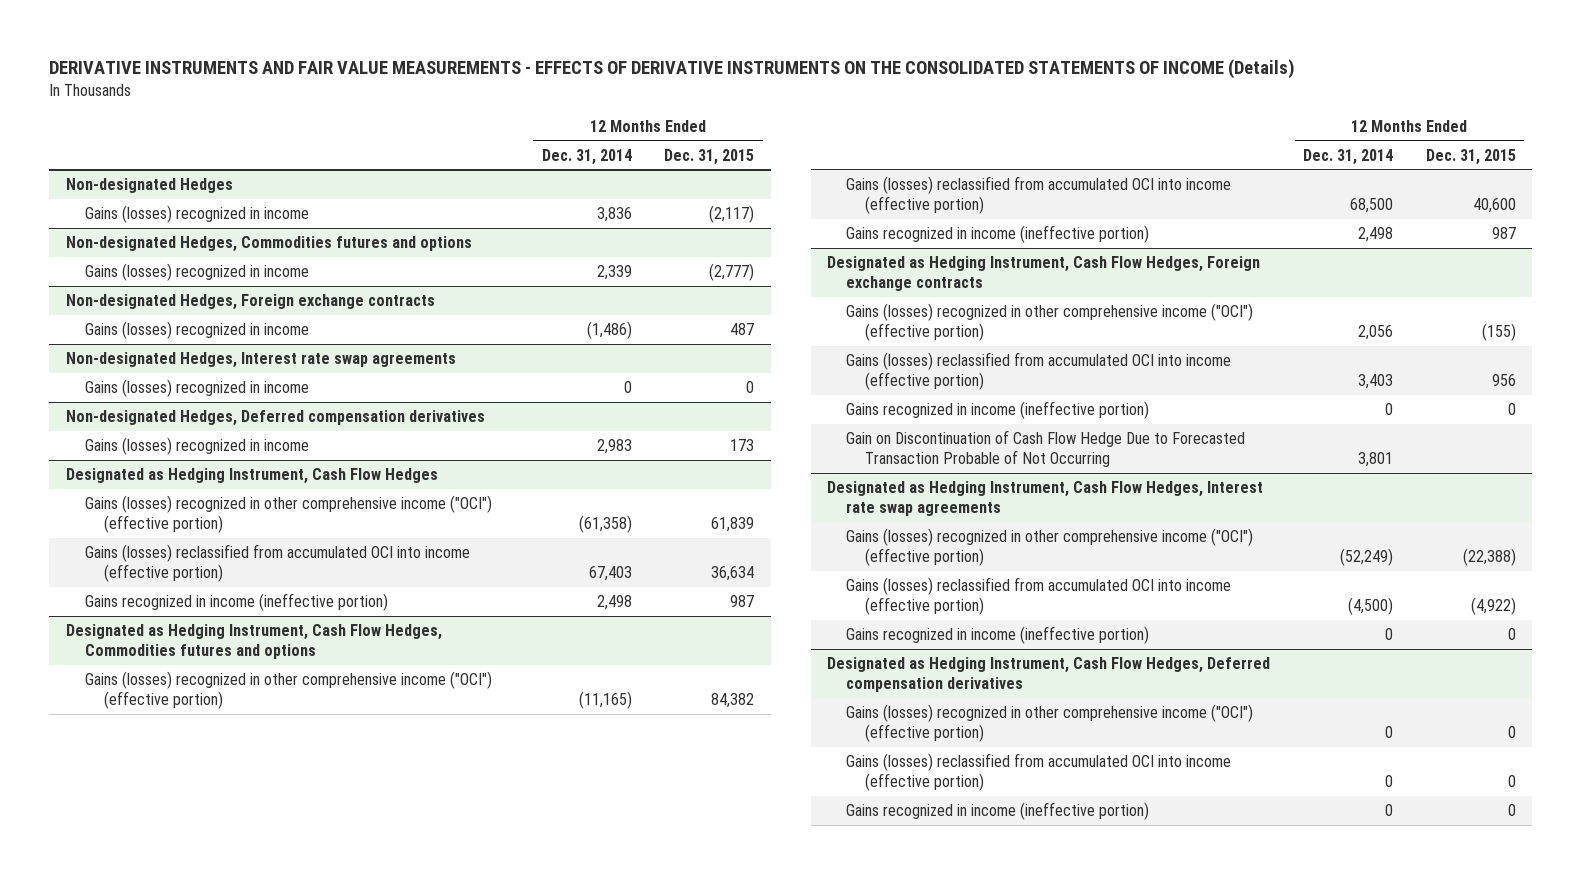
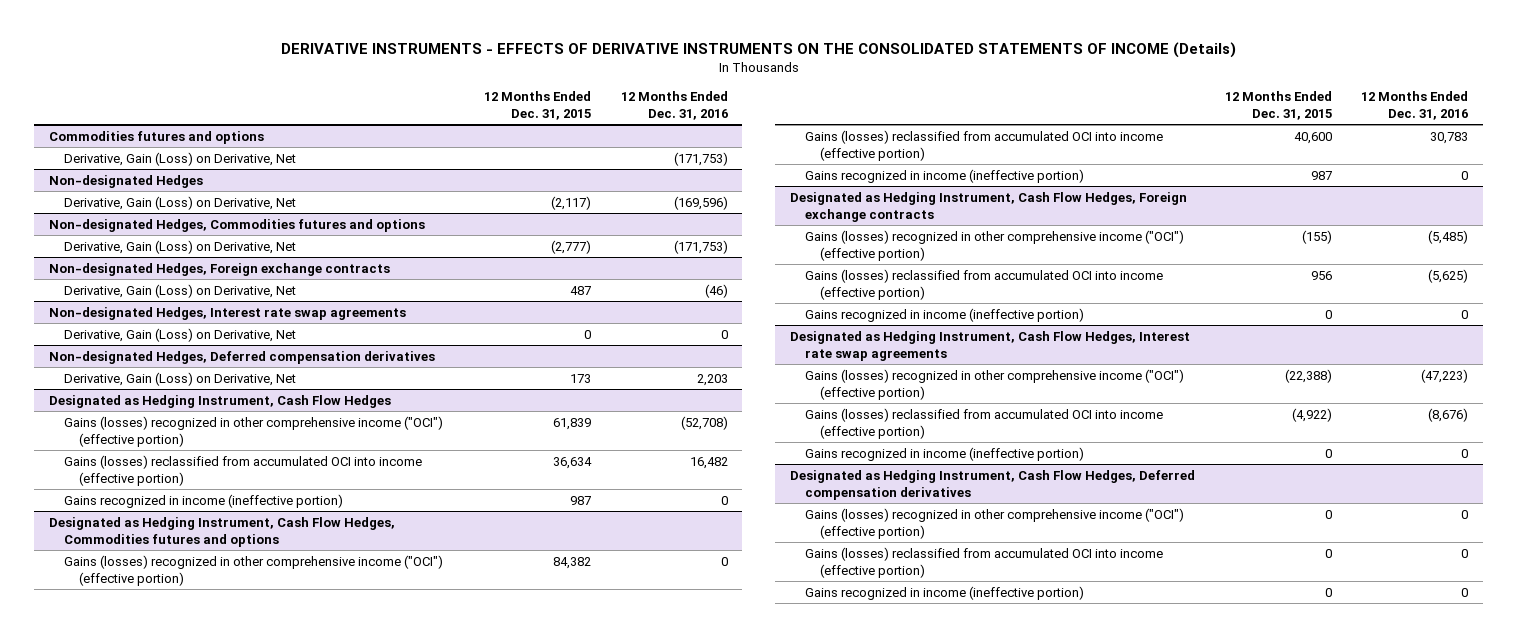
- DERIVATIVE INSTRUMENTS AND FAIR VALUE MEASUREMENTS - EFFECTS OF DERIVATIVE INSTRUMENTS ON THE CONSOLIDATED STATEMENTS OF INCOME (Details)
+ DERIVATIVE INSTRUMENTS - EFFECTS OF DERIVATIVE INSTRUMENTS ON THE CONSOLIDATED STATEMENTS OF INCOME (Details)
- | 12 Months Ended Dec. 31, 2014 | 12 Months Ended Dec. 31, 2015
+ | 12 Months Ended Dec. 31, 2015 | 12 Months Ended Dec. 31, 2016
+ Commodities futures and options
+ Derivative, Gain (Loss) on Derivative, Net | | (171,753)
@ Non-designated Hedges
- Gains (losses) recognized in income | 3,836 | (2,117)
+ Derivative, Gain (Loss) on Derivative, Net | (2,117) | (169,596)
@ Non-designated Hedges, Commodities futures and options
- Gains (losses) recognized in income | 2,339 | (2,777)
+ Derivative, Gain (Loss) on Derivative, Net | (2,777) | (171,753)
@ Non-designated Hedges, Foreign exchange contracts
- Gains (losses) recognized in income | (1,486) | 487
+ Derivative, Gain (Loss) on Derivative, Net | 487 | (46)
@ Non-designated Hedges, Interest rate swap agreements
- Gains (losses) recognized in income | 0 | 0
+ Derivative, Gain (Loss) on Derivative, Net | 0 | 0
@ Non-designated Hedges, Deferred compensation derivatives
- Gains (losses) recognized in income | 2,983 | 173
+ Derivative, Gain (Loss) on Derivative, Net | 173 | 2,203
@ Designated as Hedging Instrument, Cash Flow Hedges, Foreign exchange contracts
- Gain on Discontinuation of Cash Flow Hedge Due to Forecasted Transaction Probable of Not Occurring | 3,801 |

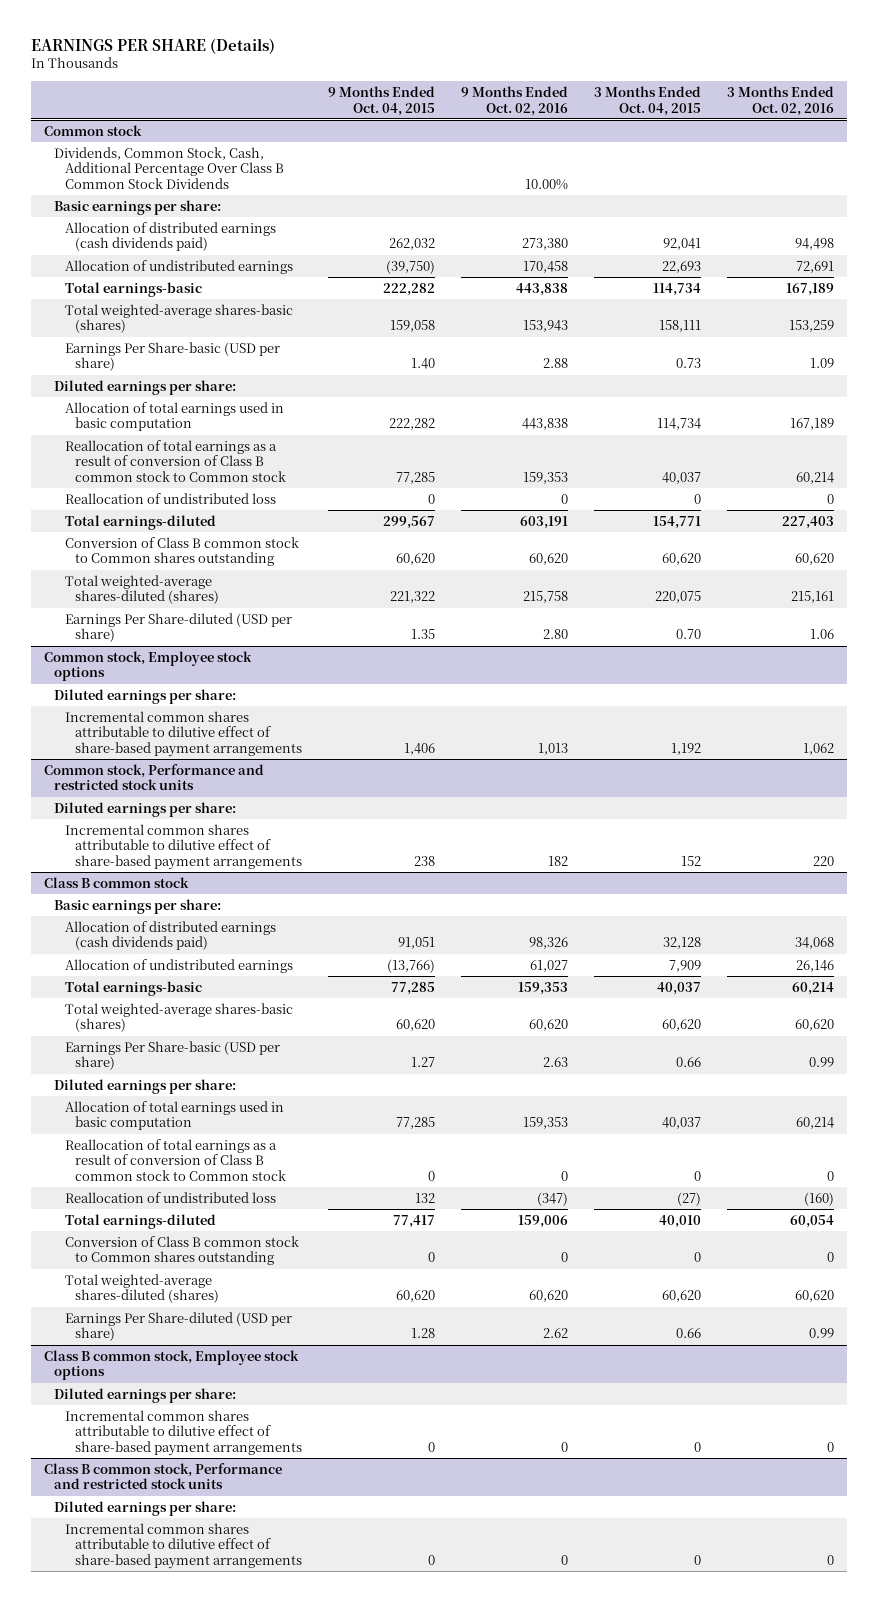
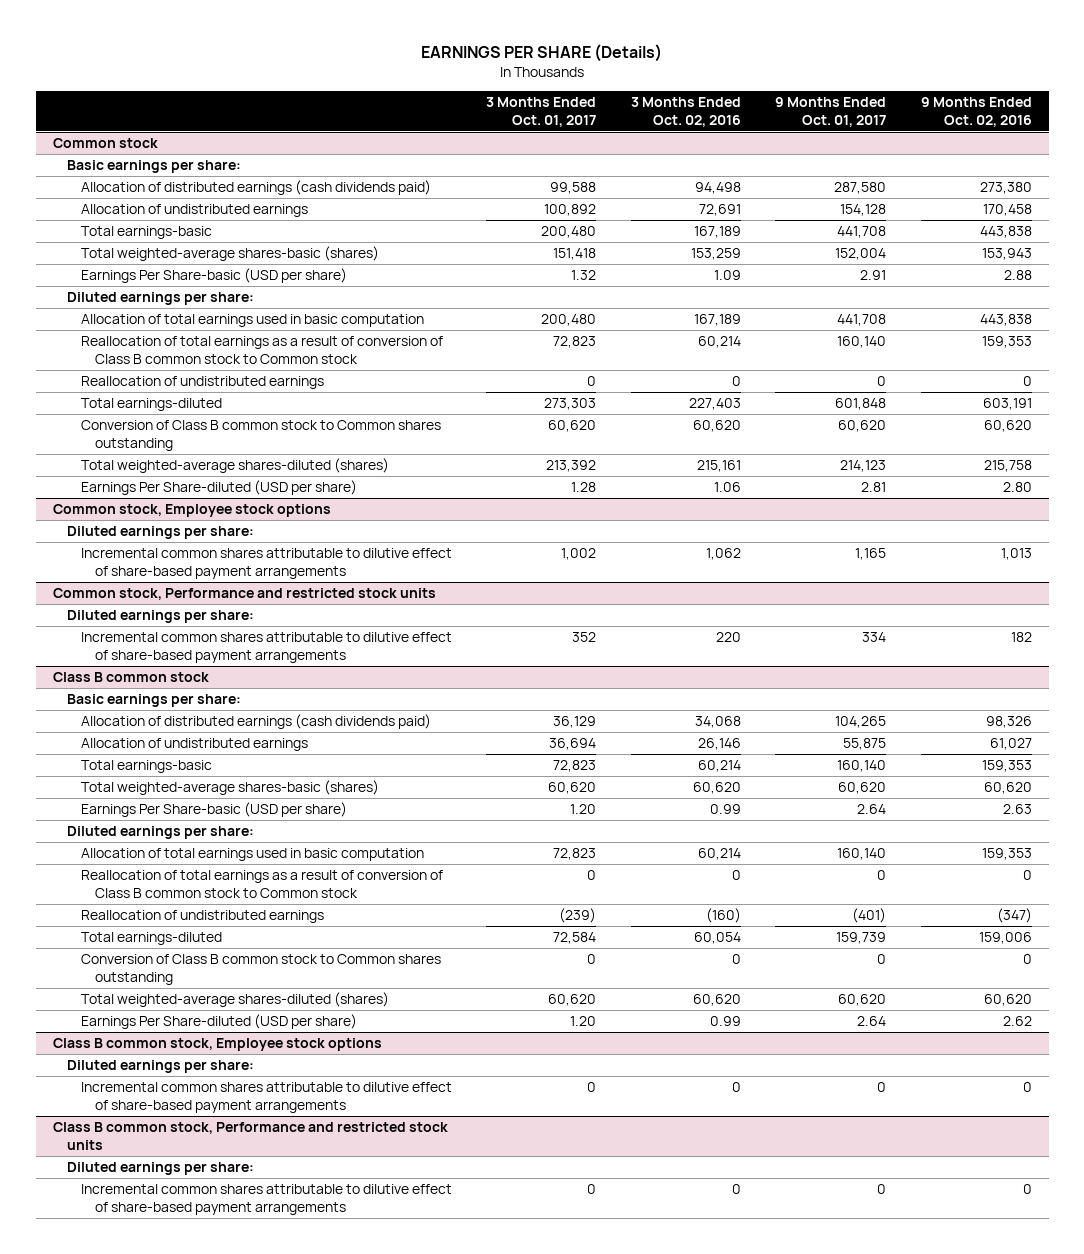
- | 9 Months Ended Oct. 04, 2015 | 9 Months Ended Oct. 02, 2016 | 3 Months Ended Oct. 04, 2015 | 3 Months Ended Oct. 02, 2016
+ | 3 Months Ended Oct. 01, 2017 | 3 Months Ended Oct. 02, 2016 | 9 Months Ended Oct. 01, 2017 | 9 Months Ended Oct. 02, 2016
@ Common stock
- Dividends, Common Stock, Cash, Additional Percentage Over Class B Common Stock Dividends | | 10.00% | |
- Reallocation of undistributed loss | 0 | 0 | 0 | 0
+ Reallocation of undistributed earnings | 0 | 0 | 0 | 0
@ Class B common stock
- Reallocation of undistributed loss | 132 | (347) | (27) | (160)
+ Reallocation of undistributed earnings | (239) | (160) | (401) | (347)

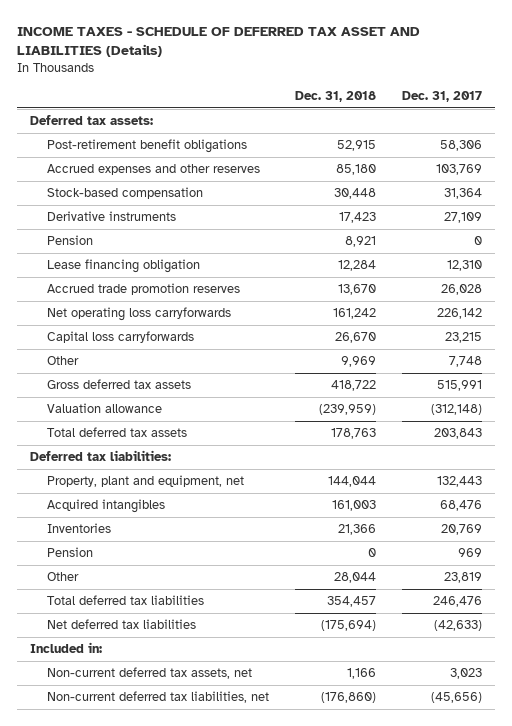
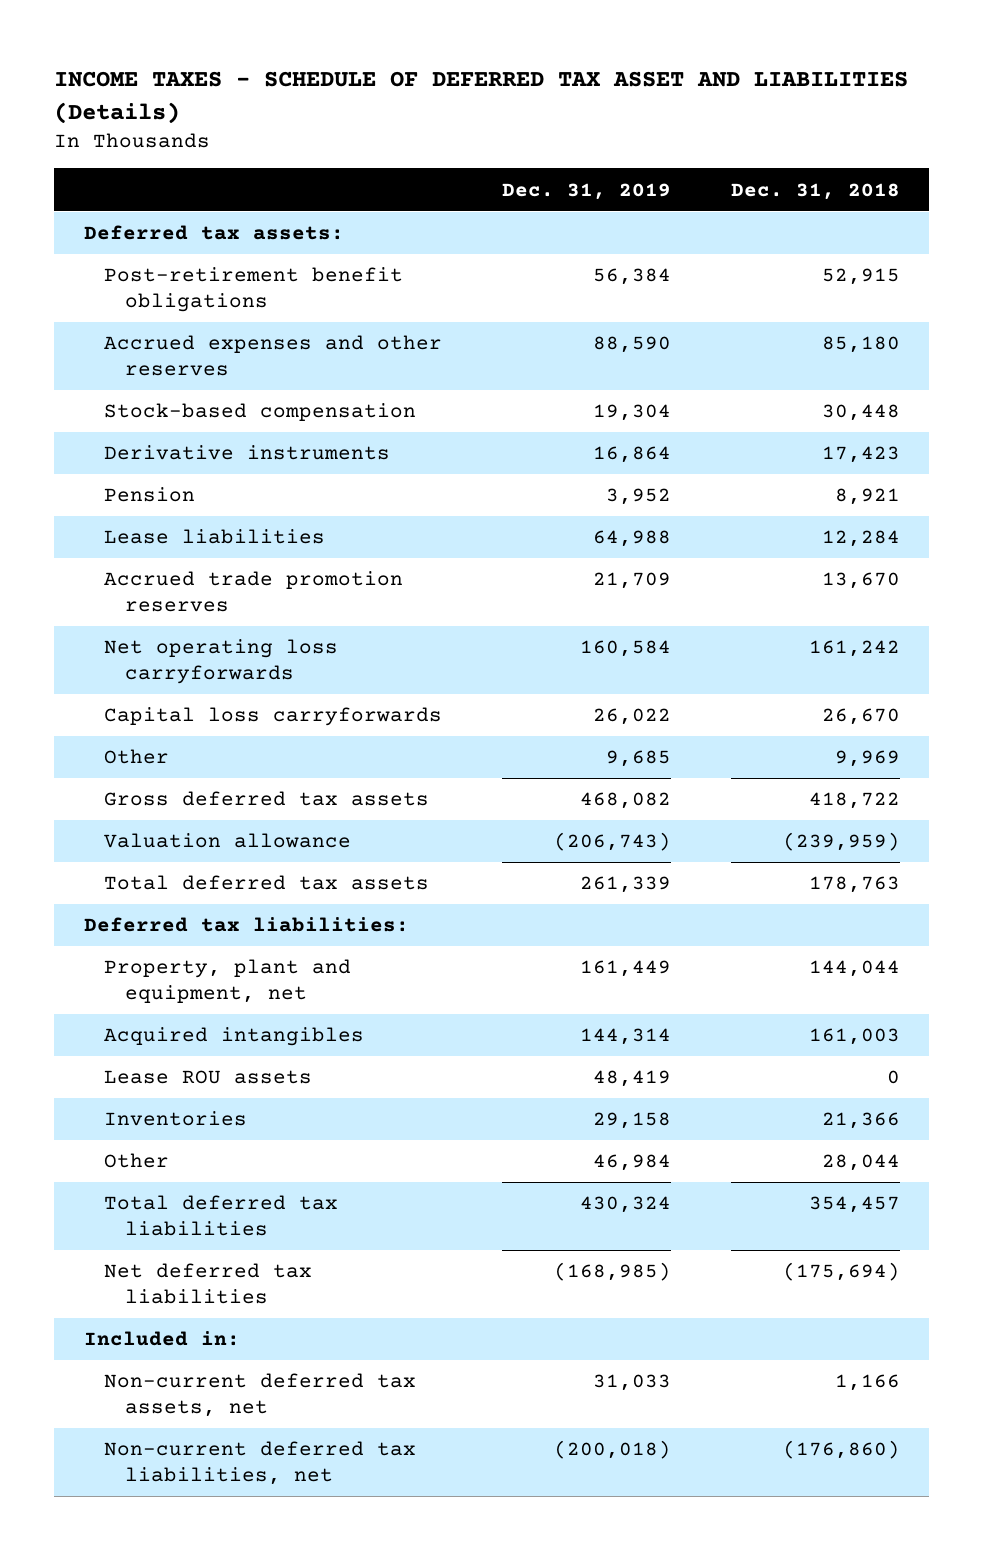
- | Dec. 31, 2018 | Dec. 31, 2017
+ | Dec. 31, 2019 | Dec. 31, 2018
- Lease financing obligation | 12,284 | 12,310
+ Lease liabilities | 64,988 | 12,284
+ Lease ROU assets | 48,419 | 0
- Pension | 0 | 969

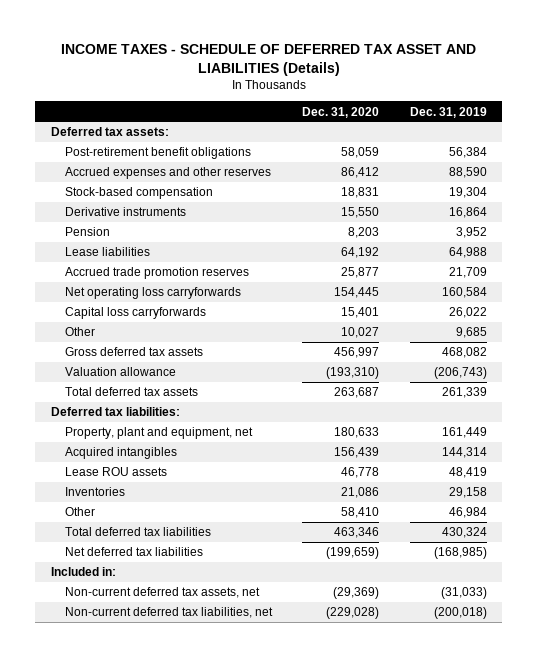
- | Dec. 31, 2019 | Dec. 31, 2018
+ | Dec. 31, 2020 | Dec. 31, 2019
- Non-current deferred tax assets, net | 31,033 | 1,166
+ Non-current deferred tax assets, net | (29,369) | (31,033)

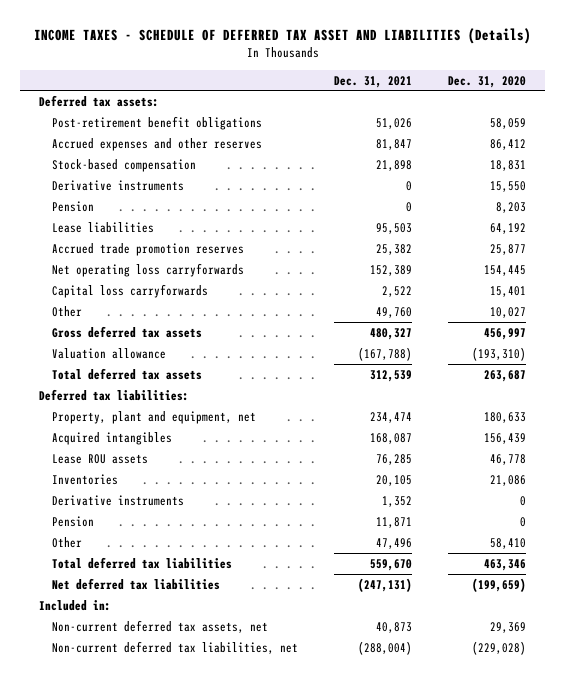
- | Dec. 31, 2020 | Dec. 31, 2019
+ | Dec. 31, 2021 | Dec. 31, 2020
+ Derivative instruments | 1,352 | 0
+ Pension | 11,871 | 0
- Non-current deferred tax assets, net | (29,369) | (31,033)
+ Non-current deferred tax assets, net | 40,873 | 29,369

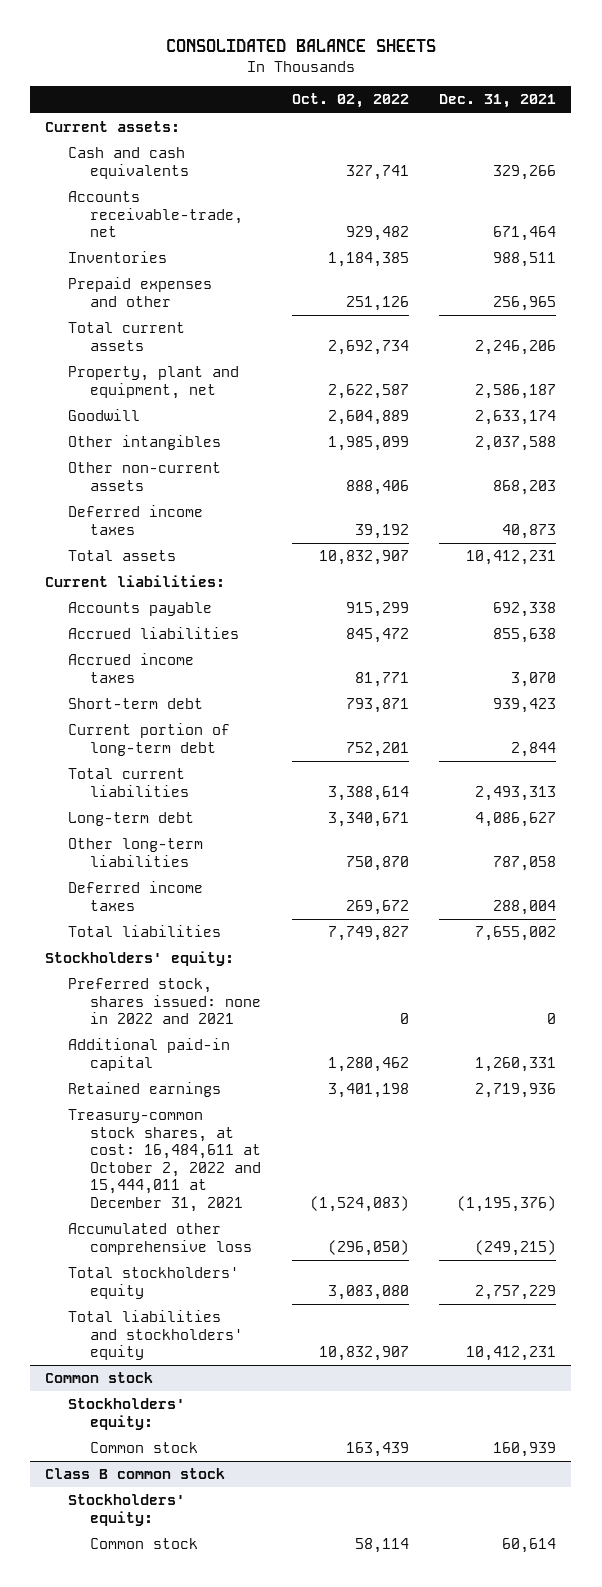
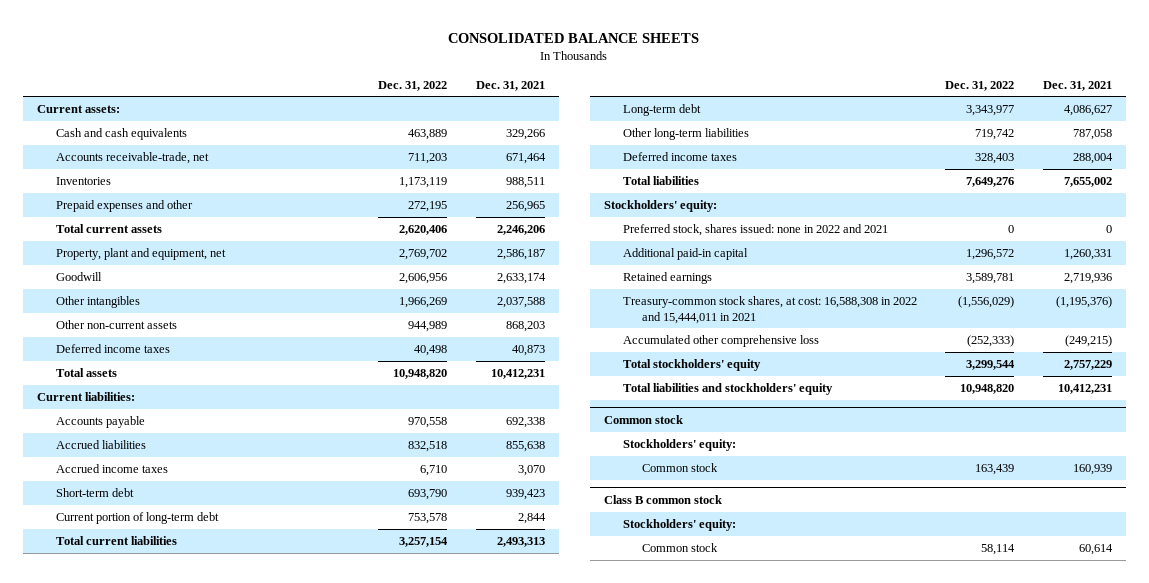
- | Oct. 02, 2022 | Dec. 31, 2021
+ | Dec. 31, 2022 | Dec. 31, 2021
- Treasury-common stock shares, at cost: 16,484,611 at October 2, 2022 and 15,444,011 at December 31, 2021 | (1,524,083) | (1,195,376)
+ Treasury-common stock shares, at cost: 16,588,308 in 2022 and 15,444,011 in 2021 | (1,556,029) | (1,195,376)

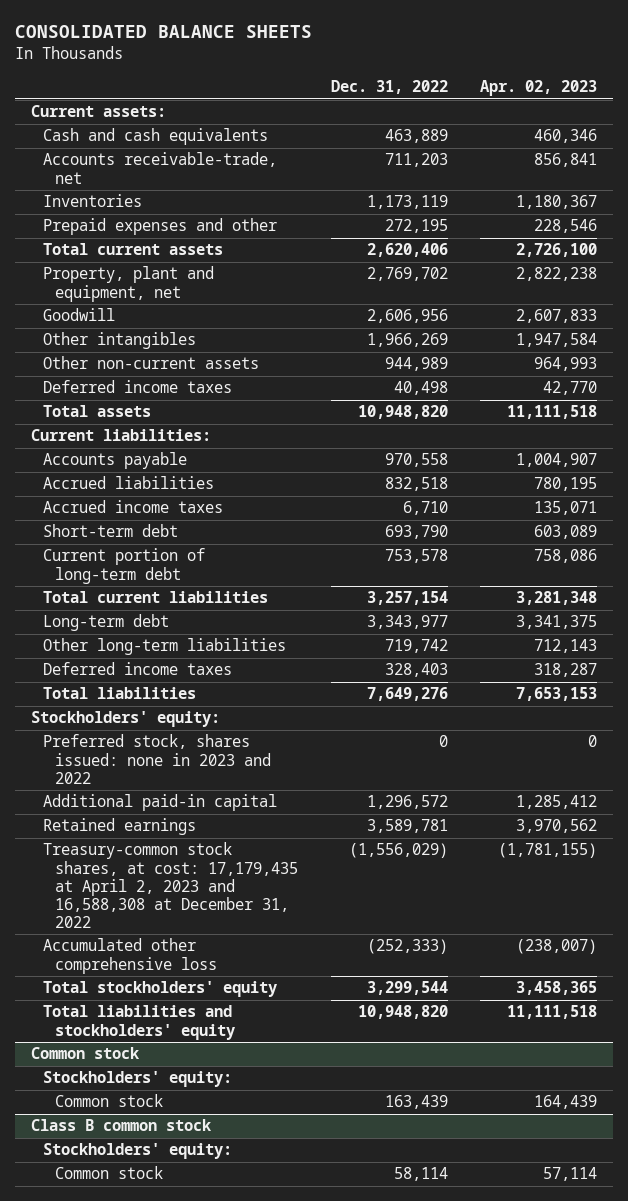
- | Dec. 31, 2022 | Dec. 31, 2021
+ | Dec. 31, 2022 | Apr. 02, 2023
- Preferred stock, shares issued: none in 2022 and 2021 | 0 | 0
+ Preferred stock, shares issued: none in 2023 and 2022 | 0 | 0
- Treasury-common stock shares, at cost: 16,588,308 in 2022 and 15,444,011 in 2021 | (1,556,029) | (1,195,376)
+ Treasury-common stock shares, at cost: 17,179,435 at April 2, 2023 and 16,588,308 at December 31, 2022 | (1,556,029) | (1,781,155)

